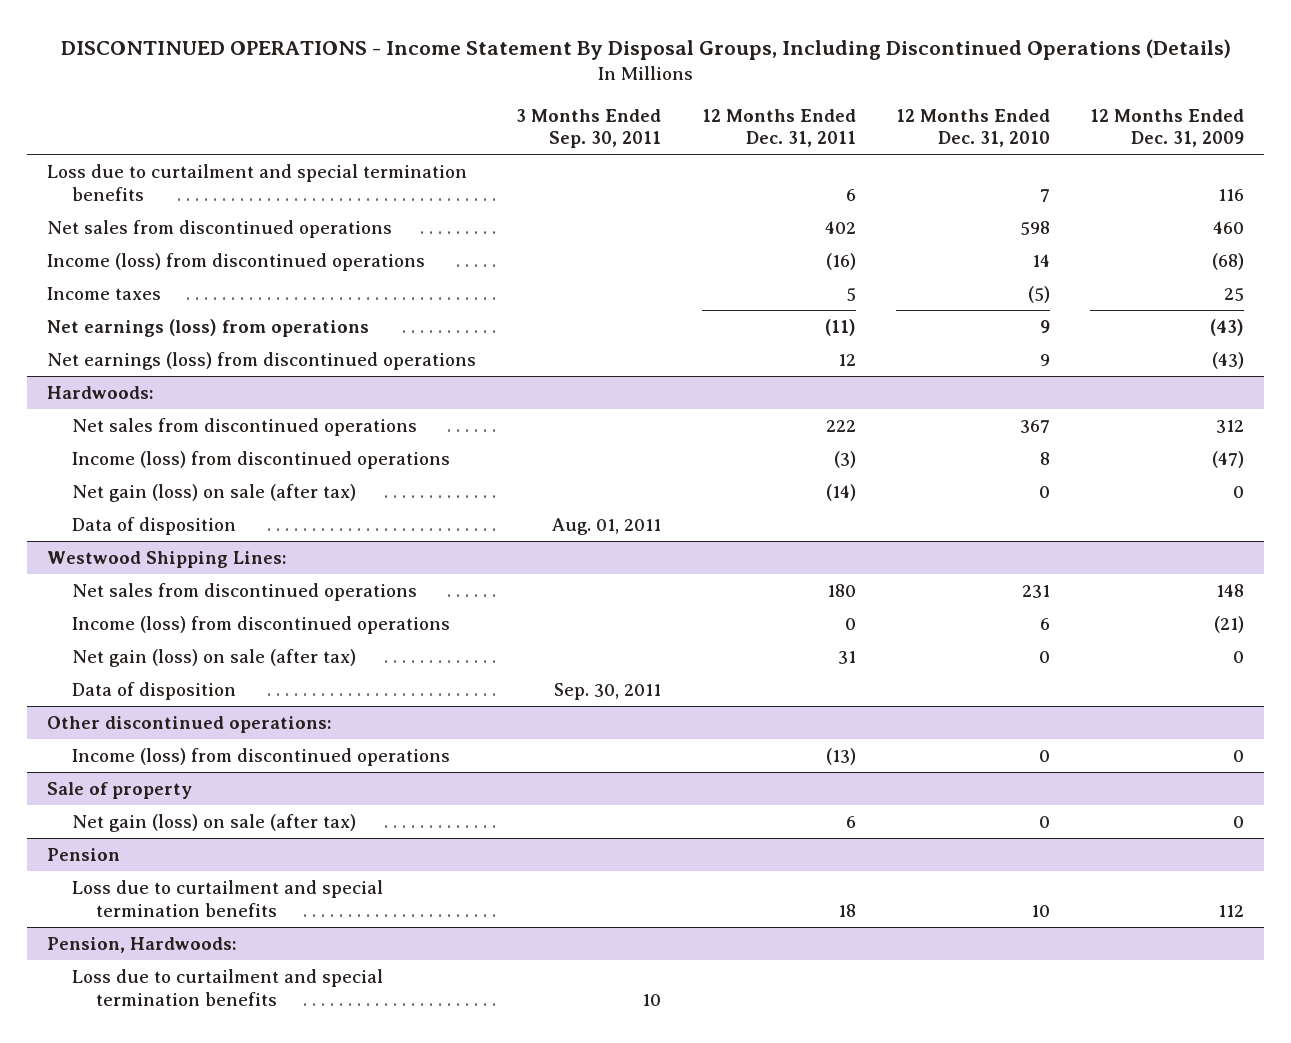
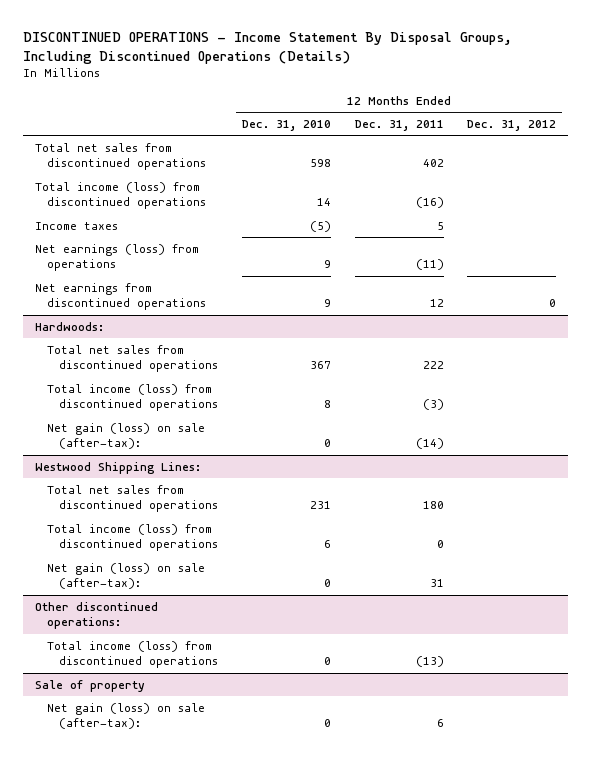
- | 3 Months Ended Sep. 30, 2011 | 12 Months Ended Dec. 31, 2011 | 12 Months Ended Dec. 31, 2010 | 12 Months Ended Dec. 31, 2009
+ | 12 Months Ended Dec. 31, 2010 | 12 Months Ended Dec. 31, 2011 | 12 Months Ended Dec. 31, 2012
- Loss due to curtailment and special termination benefits | | 6 | 7 | 116
- Net sales from discontinued operations | | 402 | 598 | 460
- Income (loss) from discontinued operations | | (16) | 14 | (68)
+ Total net sales from discontinued operations | 598 | 402 |
+ Total income (loss) from discontinued operations | 14 | (16) |
- Net earnings (loss) from discontinued operations | | 12 | 9 | (43)
+ Net earnings from discontinued operations | 9 | 12 | 0
@ Hardwoods:
- Net sales from discontinued operations | | 222 | 367 | 312
- Income (loss) from discontinued operations | | (3) | 8 | (47)
- Net gain (loss) on sale (after tax) | | (14) | 0 | 0
- Data of disposition | Aug. 01, 2011 | | |
+ Total net sales from discontinued operations | 367 | 222 |
+ Total income (loss) from discontinued operations | 8 | (3) |
+ Net gain (loss) on sale (after-tax): | 0 | (14) |
@ Westwood Shipping Lines:
- Net sales from discontinued operations | | 180 | 231 | 148
- Income (loss) from discontinued operations | | 0 | 6 | (21)
- Net gain (loss) on sale (after tax) | | 31 | 0 | 0
- Data of disposition | Sep. 30, 2011 | | |
+ Total net sales from discontinued operations | 231 | 180 |
+ Total income (loss) from discontinued operations | 6 | 0 |
+ Net gain (loss) on sale (after-tax): | 0 | 31 |
@ Other discontinued operations:
- Income (loss) from discontinued operations | | (13) | 0 | 0
+ Total income (loss) from discontinued operations | 0 | (13) |
@ Sale of property
- Net gain (loss) on sale (after tax) | | 6 | 0 | 0
- Pension
- Loss due to curtailment and special termination benefits | | 18 | 10 | 112
- Pension, Hardwoods:
- Loss due to curtailment and special termination benefits | 10 | | |
@ Sale of property
+ Net gain (loss) on sale (after-tax): | 0 | 6 |

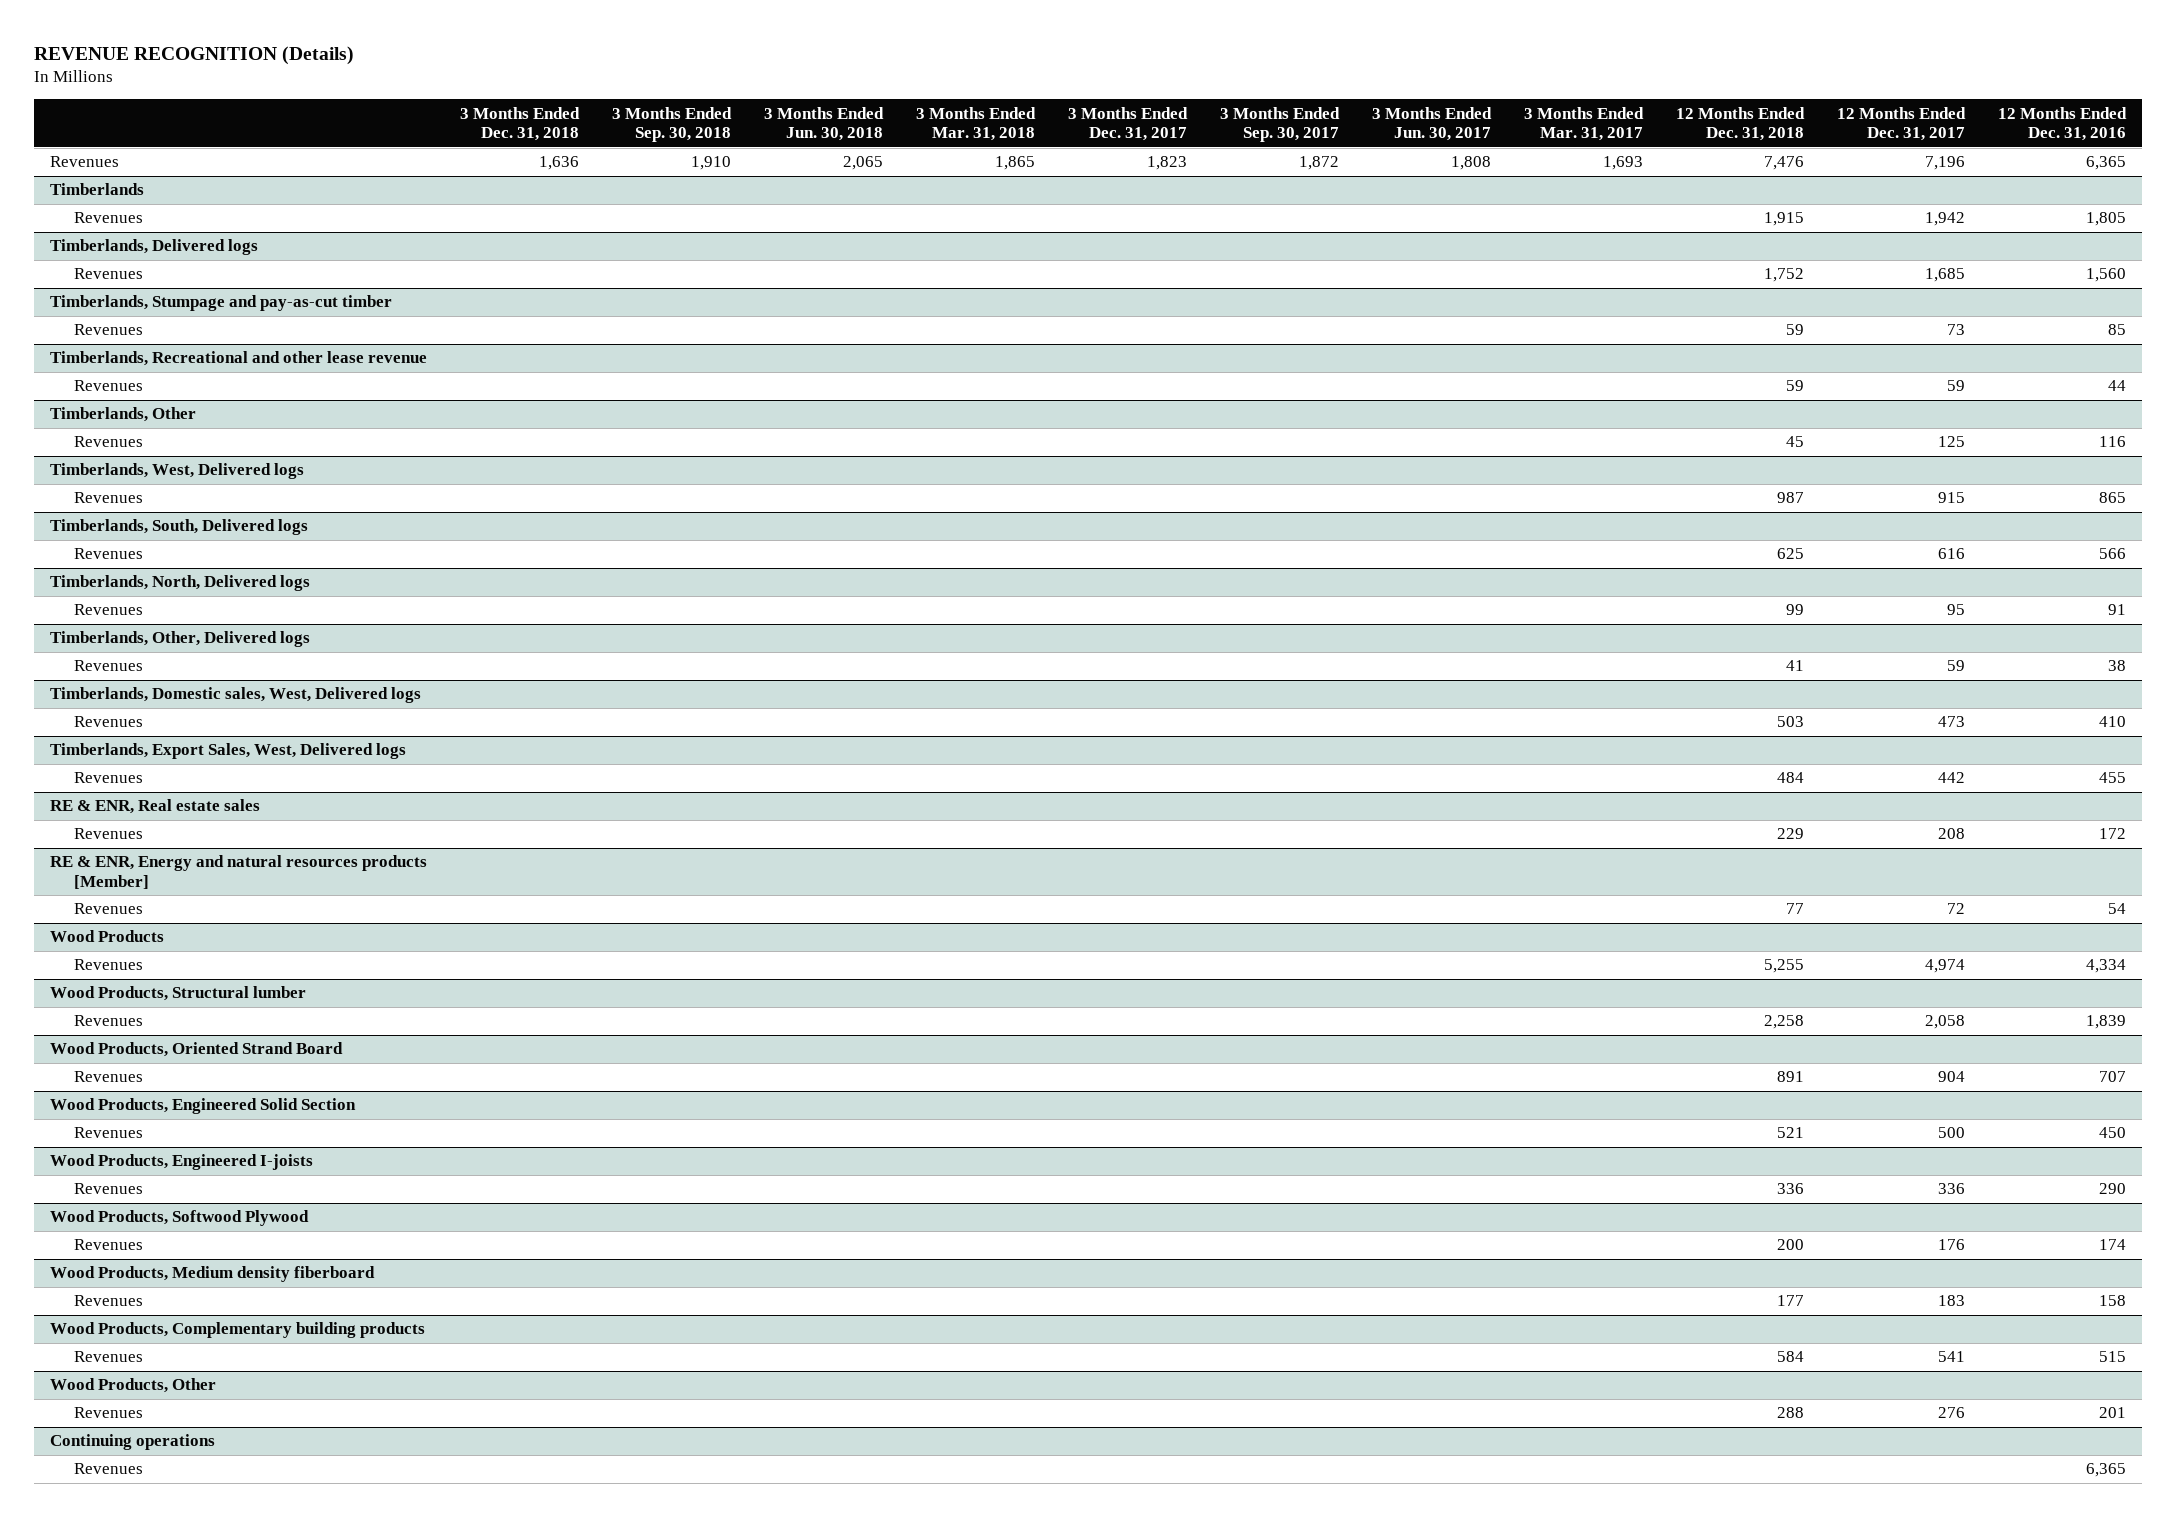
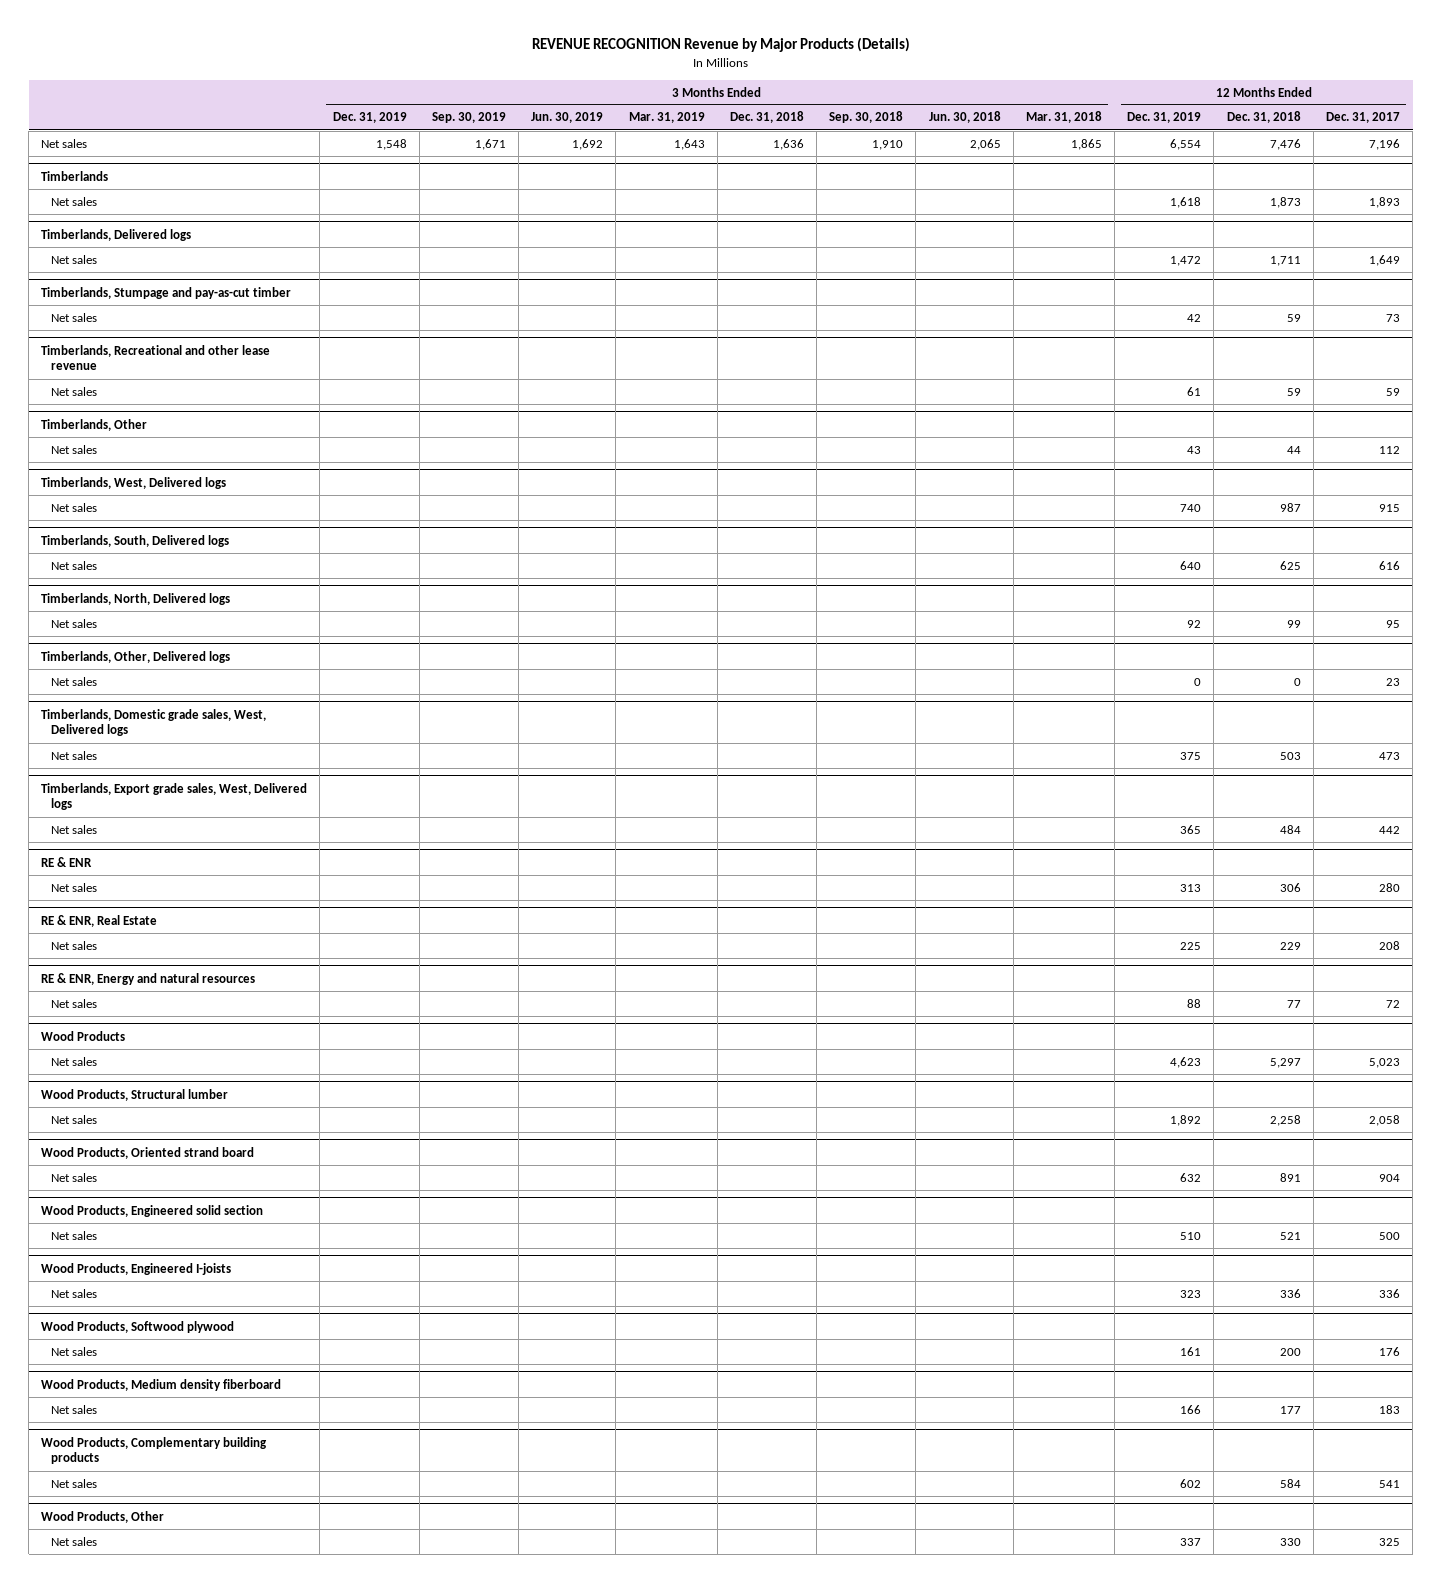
- REVENUE RECOGNITION (Details)
+ REVENUE RECOGNITION Revenue by Major Products (Details)
- | 3 Months Ended Dec. 31, 2018 | 3 Months Ended Sep. 30, 2018 | 3 Months Ended Jun. 30, 2018 | 3 Months Ended Mar. 31, 2018 | 3 Months Ended Dec. 31, 2017 | 3 Months Ended Sep. 30, 2017 | 3 Months Ended Jun. 30, 2017 | 3 Months Ended Mar. 31, 2017 | 12 Months Ended Dec. 31, 2018 | 12 Months Ended Dec. 31, 2017 | 12 Months Ended Dec. 31, 2016
+ | 3 Months Ended Dec. 31, 2019 | 3 Months Ended Sep. 30, 2019 | 3 Months Ended Jun. 30, 2019 | 3 Months Ended Mar. 31, 2019 | 3 Months Ended Dec. 31, 2018 | 3 Months Ended Sep. 30, 2018 | 3 Months Ended Jun. 30, 2018 | 3 Months Ended Mar. 31, 2018 | 12 Months Ended Dec. 31, 2019 | 12 Months Ended Dec. 31, 2018 | 12 Months Ended Dec. 31, 2017
- Revenues | 1,636 | 1,910 | 2,065 | 1,865 | 1,823 | 1,872 | 1,808 | 1,693 | 7,476 | 7,196 | 6,365
+ Net sales | 1,548 | 1,671 | 1,692 | 1,643 | 1,636 | 1,910 | 2,065 | 1,865 | 6,554 | 7,476 | 7,196
@ Timberlands
- Revenues | | | | | | | | | 1,915 | 1,942 | 1,805
+ Net sales | | | | | | | | | 1,618 | 1,873 | 1,893
@ Timberlands, Delivered logs
- Revenues | | | | | | | | | 1,752 | 1,685 | 1,560
+ Net sales | | | | | | | | | 1,472 | 1,711 | 1,649
@ Timberlands, Stumpage and pay-as-cut timber
- Revenues | | | | | | | | | 59 | 73 | 85
+ Net sales | | | | | | | | | 42 | 59 | 73
@ Timberlands, Recreational and other lease revenue
- Revenues | | | | | | | | | 59 | 59 | 44
+ Net sales | | | | | | | | | 61 | 59 | 59
@ Timberlands, Other
- Revenues | | | | | | | | | 45 | 125 | 116
+ Net sales | | | | | | | | | 43 | 44 | 112
@ Timberlands, West, Delivered logs
- Revenues | | | | | | | | | 987 | 915 | 865
+ Net sales | | | | | | | | | 740 | 987 | 915
@ Timberlands, South, Delivered logs
- Revenues | | | | | | | | | 625 | 616 | 566
+ Net sales | | | | | | | | | 640 | 625 | 616
@ Timberlands, North, Delivered logs
- Revenues | | | | | | | | | 99 | 95 | 91
+ Net sales | | | | | | | | | 92 | 99 | 95
@ Timberlands, Other, Delivered logs
- Revenues | | | | | | | | | 41 | 59 | 38
- Timberlands, Domestic sales, West, Delivered logs
- Revenues | | | | | | | | | 503 | 473 | 410
- Timberlands, Export Sales, West, Delivered logs
- Revenues | | | | | | | | | 484 | 442 | 455
- RE & ENR, Real estate sales
- Revenues | | | | | | | | | 229 | 208 | 172
- RE & ENR, Energy and natural resources products [Member]
- Revenues | | | | | | | | | 77 | 72 | 54
@ Timberlands, Other, Delivered logs
+ Net sales | | | | | | | | | 0 | 0 | 23
+ Timberlands, Domestic grade sales, West, Delivered logs
+ Net sales | | | | | | | | | 375 | 503 | 473
+ Timberlands, Export grade sales, West, Delivered logs
+ Net sales | | | | | | | | | 365 | 484 | 442
+ RE & ENR
+ Net sales | | | | | | | | | 313 | 306 | 280
+ RE & ENR, Real Estate
+ Net sales | | | | | | | | | 225 | 229 | 208
+ RE & ENR, Energy and natural resources
+ Net sales | | | | | | | | | 88 | 77 | 72
@ Wood Products
- Revenues | | | | | | | | | 5,255 | 4,974 | 4,334
+ Net sales | | | | | | | | | 4,623 | 5,297 | 5,023
@ Wood Products, Structural lumber
- Revenues | | | | | | | | | 2,258 | 2,058 | 1,839
- Wood Products, Oriented Strand Board
- Revenues | | | | | | | | | 891 | 904 | 707
- Wood Products, Engineered Solid Section
- Revenues | | | | | | | | | 521 | 500 | 450
@ Wood Products, Structural lumber
+ Net sales | | | | | | | | | 1,892 | 2,258 | 2,058
+ Wood Products, Oriented strand board
+ Net sales | | | | | | | | | 632 | 891 | 904
+ Wood Products, Engineered solid section
+ Net sales | | | | | | | | | 510 | 521 | 500
@ Wood Products, Engineered I-joists
- Revenues | | | | | | | | | 336 | 336 | 290
- Wood Products, Softwood Plywood
- Revenues | | | | | | | | | 200 | 176 | 174
@ Wood Products, Engineered I-joists
+ Net sales | | | | | | | | | 323 | 336 | 336
+ Wood Products, Softwood plywood
+ Net sales | | | | | | | | | 161 | 200 | 176
@ Wood Products, Medium density fiberboard
- Revenues | | | | | | | | | 177 | 183 | 158
+ Net sales | | | | | | | | | 166 | 177 | 183
@ Wood Products, Complementary building products
- Revenues | | | | | | | | | 584 | 541 | 515
+ Net sales | | | | | | | | | 602 | 584 | 541
@ Wood Products, Other
- Revenues | | | | | | | | | 288 | 276 | 201
- Continuing operations
- Revenues | | | | | | | | | | | 6,365
@ Wood Products, Other
+ Net sales | | | | | | | | | 337 | 330 | 325

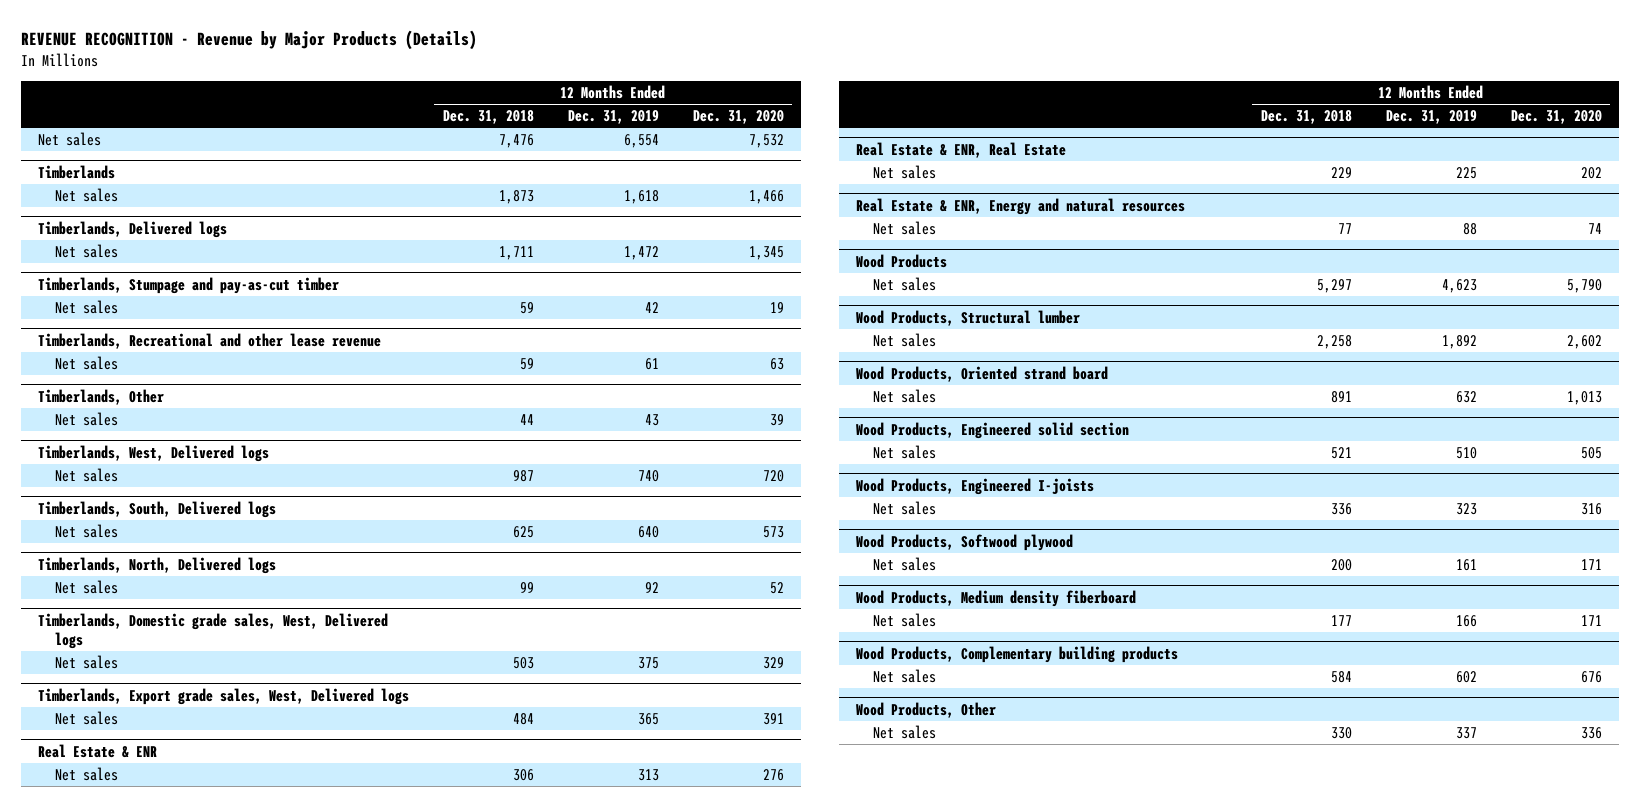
- REVENUE RECOGNITION Revenue by Major Products (Details)
+ REVENUE RECOGNITION - Revenue by Major Products (Details)
- | 3 Months Ended Dec. 31, 2019 | 3 Months Ended Sep. 30, 2019 | 3 Months Ended Jun. 30, 2019 | 3 Months Ended Mar. 31, 2019 | 3 Months Ended Dec. 31, 2018 | 3 Months Ended Sep. 30, 2018 | 3 Months Ended Jun. 30, 2018 | 3 Months Ended Mar. 31, 2018 | 12 Months Ended Dec. 31, 2019 | 12 Months Ended Dec. 31, 2018 | 12 Months Ended Dec. 31, 2017
+ | 12 Months Ended Dec. 31, 2018 | 12 Months Ended Dec. 31, 2019 | 12 Months Ended Dec. 31, 2020
- Timberlands, Other, Delivered logs
- Net sales | | | | | | | | | 0 | 0 | 23
- RE & ENR
+ Real Estate & ENR
- RE & ENR, Real Estate
+ Real Estate & ENR, Real Estate
- RE & ENR, Energy and natural resources
+ Real Estate & ENR, Energy and natural resources

